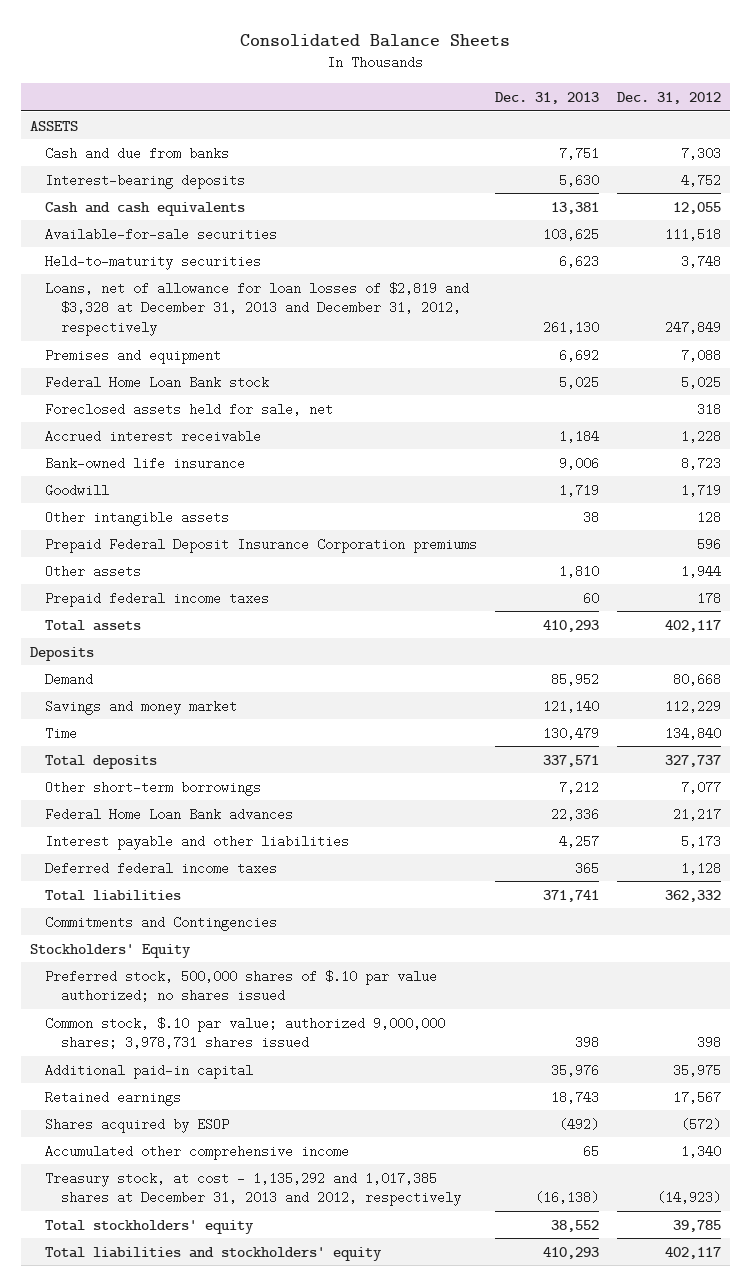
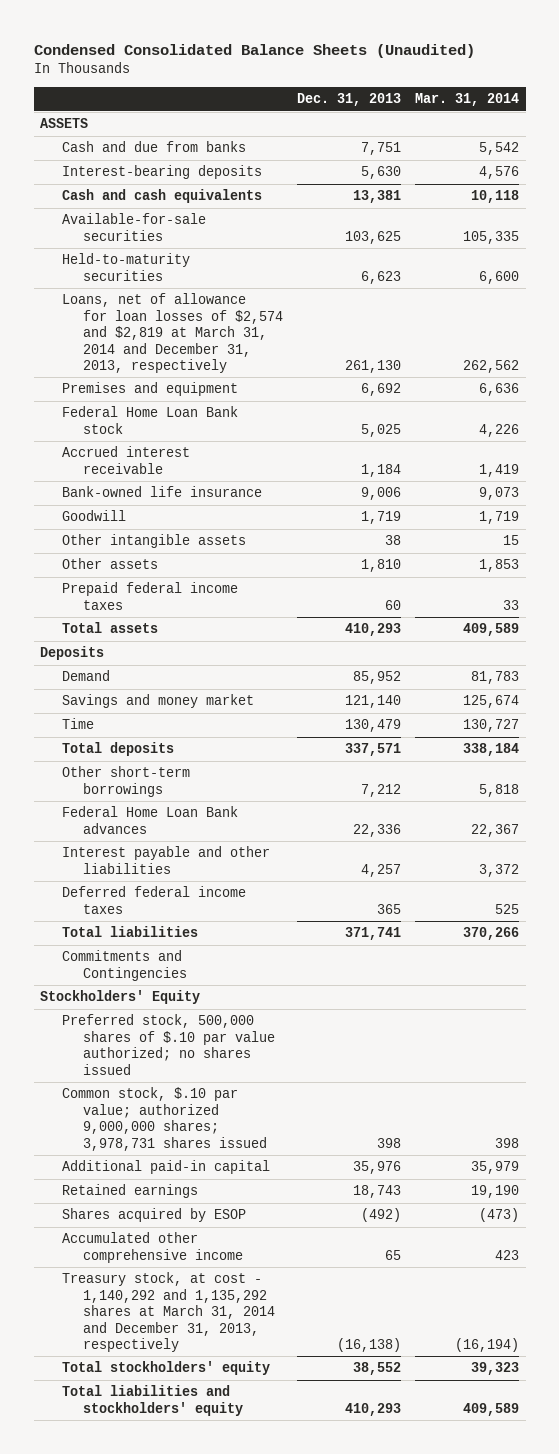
- Consolidated Balance Sheets
+ Condensed Consolidated Balance Sheets (Unaudited)
- | Dec. 31, 2013 | Dec. 31, 2012
+ | Dec. 31, 2013 | Mar. 31, 2014
- Loans, net of allowance for loan losses of $2,819 and $3,328 at December 31, 2013 and December 31, 2012, respectively | 261,130 | 247,849
+ Loans, net of allowance for loan losses of $2,574 and $2,819 at March 31, 2014 and December 31, 2013, respectively | 261,130 | 262,562
- Foreclosed assets held for sale, net | | 318
- Prepaid Federal Deposit Insurance Corporation premiums | | 596
- Treasury stock, at cost - 1,135,292 and 1,017,385 shares at December 31, 2013 and 2012, respectively | (16,138) | (14,923)
+ Treasury stock, at cost - 1,140,292 and 1,135,292 shares at March 31, 2014 and December 31, 2013, respectively | (16,138) | (16,194)

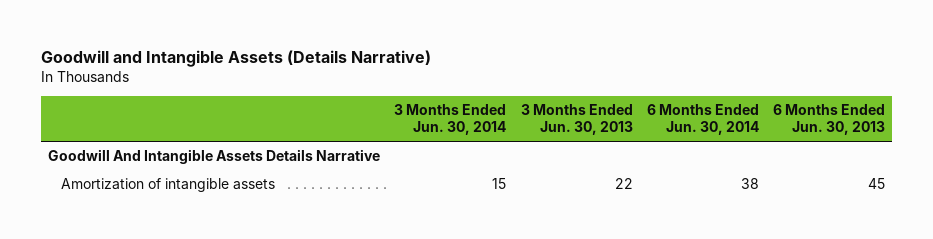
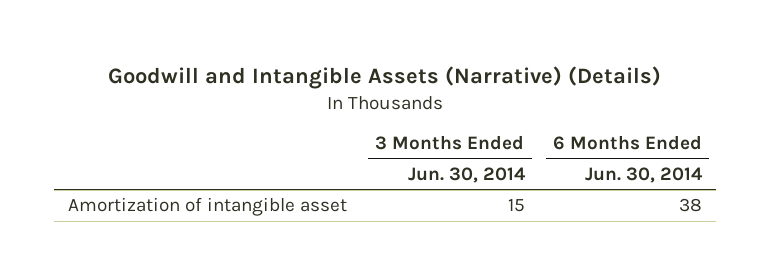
- Goodwill and Intangible Assets (Details Narrative)
+ Goodwill and Intangible Assets (Narrative) (Details)
- | 3 Months Ended Jun. 30, 2014 | 3 Months Ended Jun. 30, 2013 | 6 Months Ended Jun. 30, 2014 | 6 Months Ended Jun. 30, 2013
+ | 3 Months Ended Jun. 30, 2014 | 6 Months Ended Jun. 30, 2014
- Goodwill And Intangible Assets Details Narrative
- Amortization of intangible assets | 15 | 22 | 38 | 45
+ Amortization of intangible asset | 15 | 38

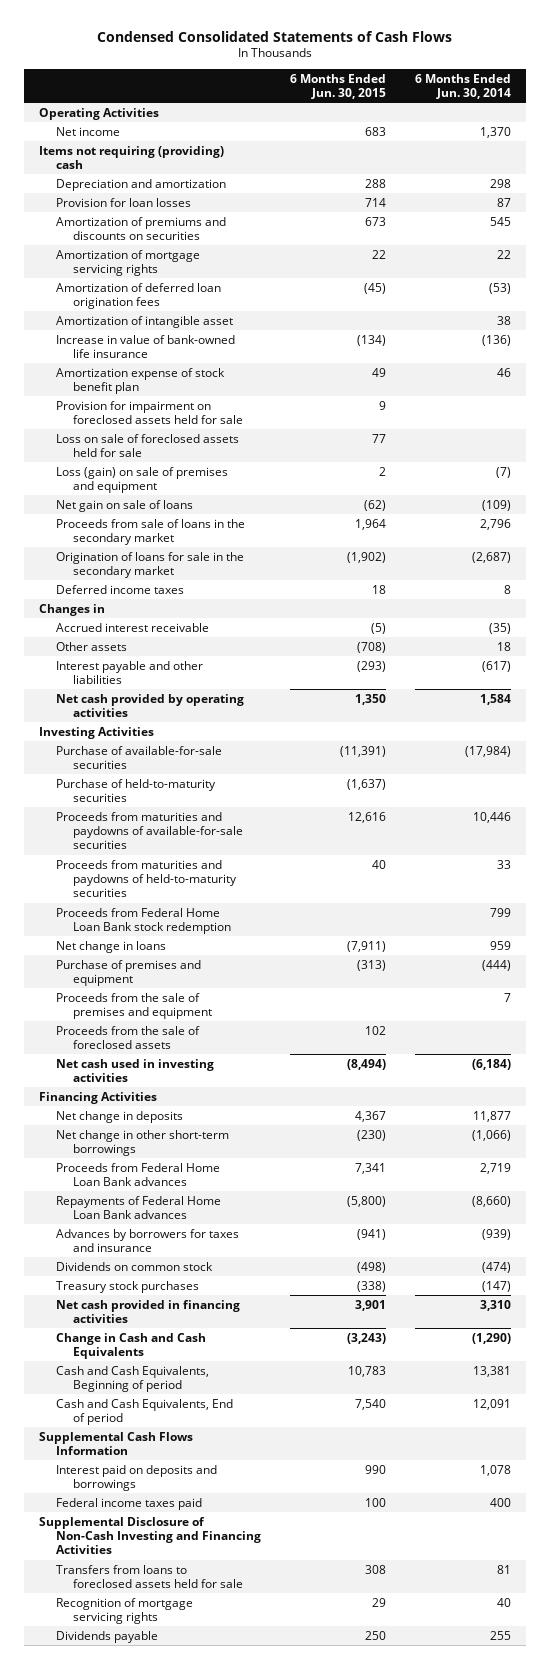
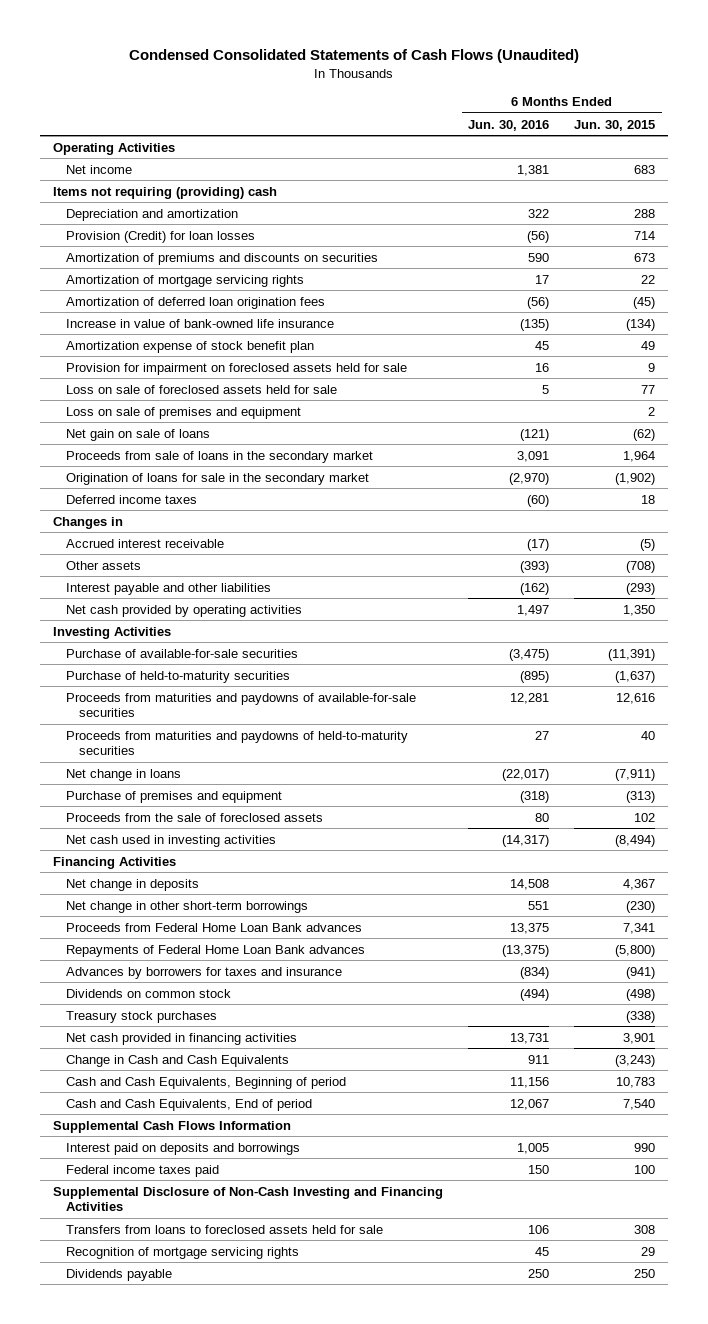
- Condensed Consolidated Statements of Cash Flows
+ Condensed Consolidated Statements of Cash Flows (Unaudited)
- | 6 Months Ended Jun. 30, 2015 | 6 Months Ended Jun. 30, 2014
+ | 6 Months Ended Jun. 30, 2016 | 6 Months Ended Jun. 30, 2015
- Provision for loan losses | 714 | 87
+ Provision (Credit) for loan losses | (56) | 714
- Amortization of intangible asset | | 38
- Loss (gain) on sale of premises and equipment | 2 | (7)
+ Loss on sale of premises and equipment | | 2
- Proceeds from Federal Home Loan Bank stock redemption | | 799
- Proceeds from the sale of premises and equipment | | 7

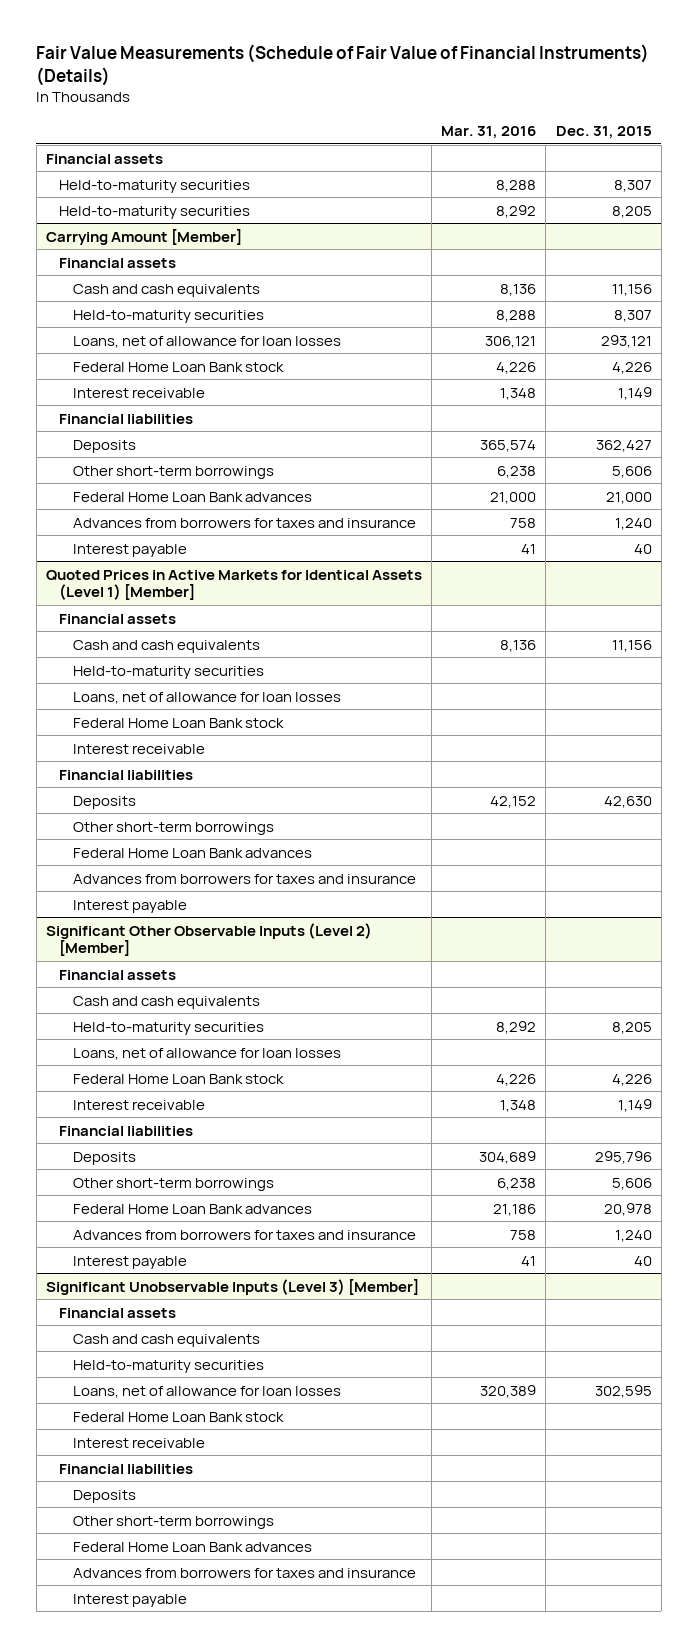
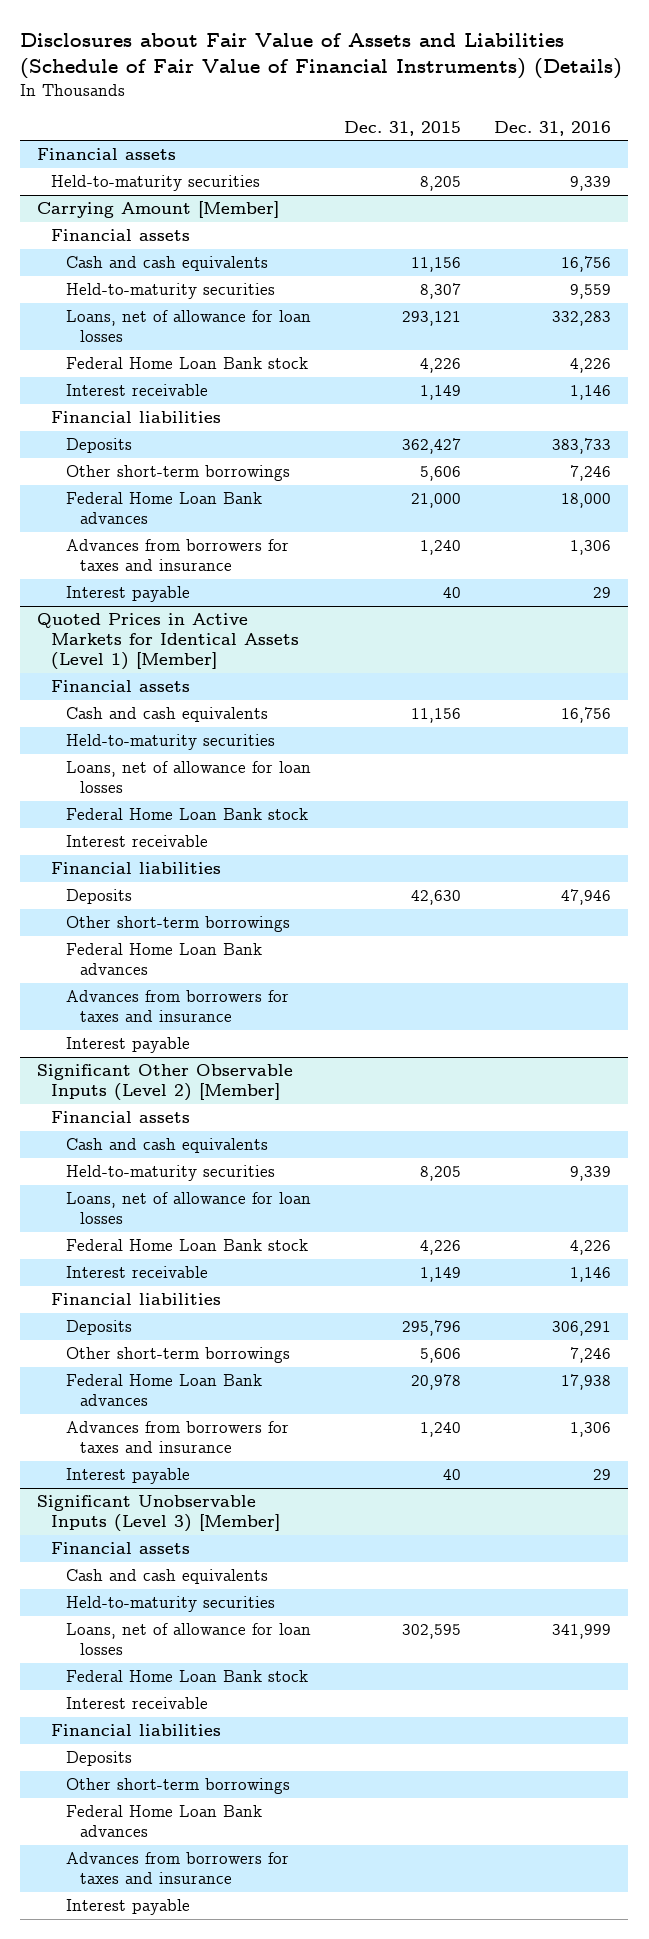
- Fair Value Measurements (Schedule of Fair Value of Financial Instruments) (Details)
+ Disclosures about Fair Value of Assets and Liabilities (Schedule of Fair Value of Financial Instruments) (Details)
- | Mar. 31, 2016 | Dec. 31, 2015
+ | Dec. 31, 2015 | Dec. 31, 2016
- Held-to-maturity securities | 8,288 | 8,307

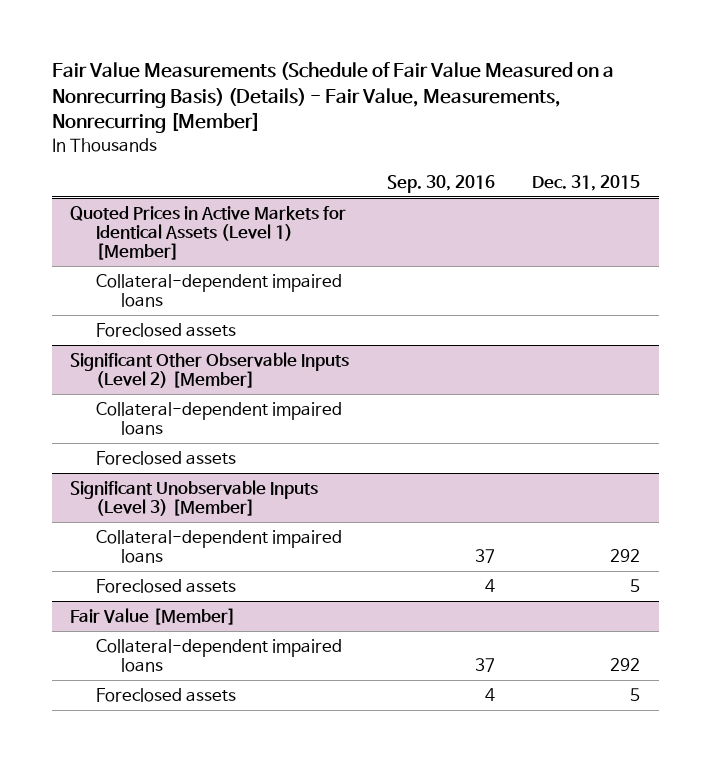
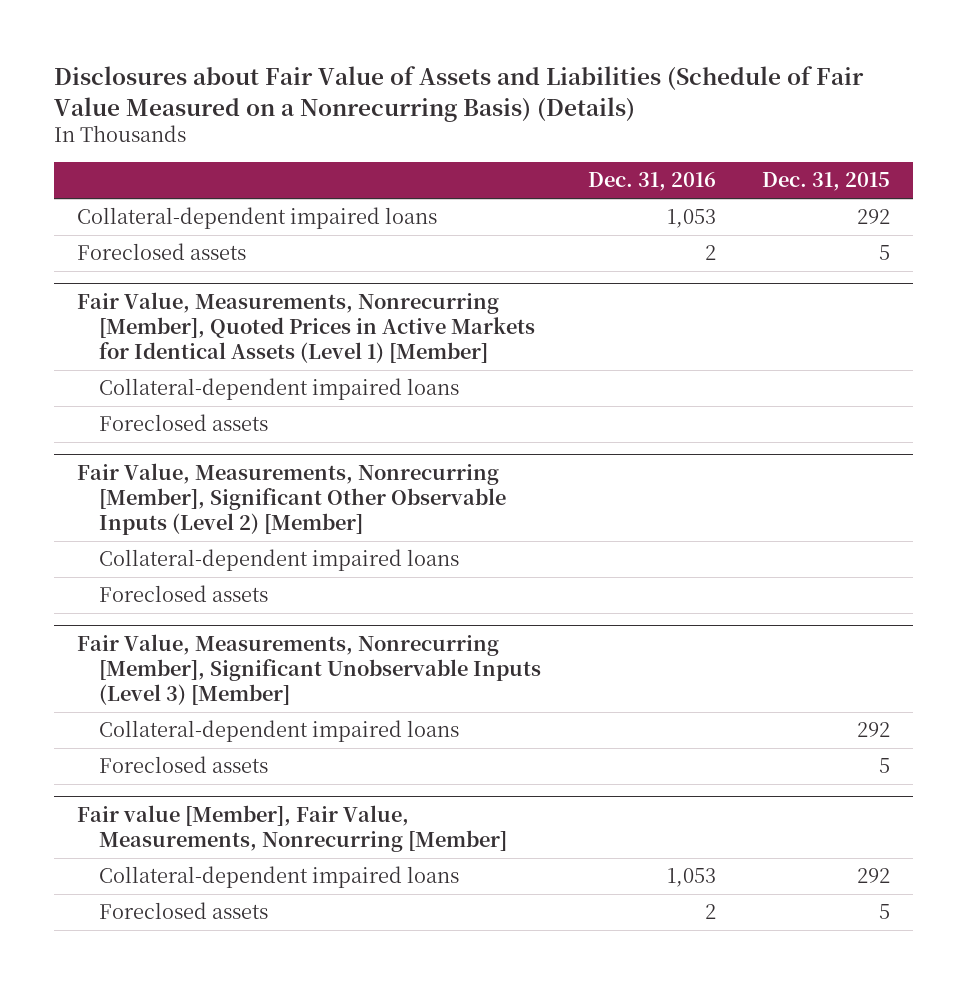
- Fair Value Measurements (Schedule of Fair Value Measured on a Nonrecurring Basis) (Details) - Fair Value, Measurements, Nonrecurring [Member]
+ Disclosures about Fair Value of Assets and Liabilities (Schedule of Fair Value Measured on a Nonrecurring Basis) (Details)
- | Sep. 30, 2016 | Dec. 31, 2015
+ | Dec. 31, 2016 | Dec. 31, 2015
- Quoted Prices in Active Markets for Identical Assets (Level 1) [Member]
+ Collateral-dependent impaired loans | 1,053 | 292
+ Foreclosed assets | 2 | 5
+ Fair Value, Measurements, Nonrecurring [Member], Quoted Prices in Active Markets for Identical Assets (Level 1) [Member]
- Significant Other Observable Inputs (Level 2) [Member]
+ Fair Value, Measurements, Nonrecurring [Member], Significant Other Observable Inputs (Level 2) [Member]
- Significant Unobservable Inputs (Level 3) [Member]
+ Fair Value, Measurements, Nonrecurring [Member], Significant Unobservable Inputs (Level 3) [Member]
- Fair Value [Member]
+ Fair value [Member], Fair Value, Measurements, Nonrecurring [Member]

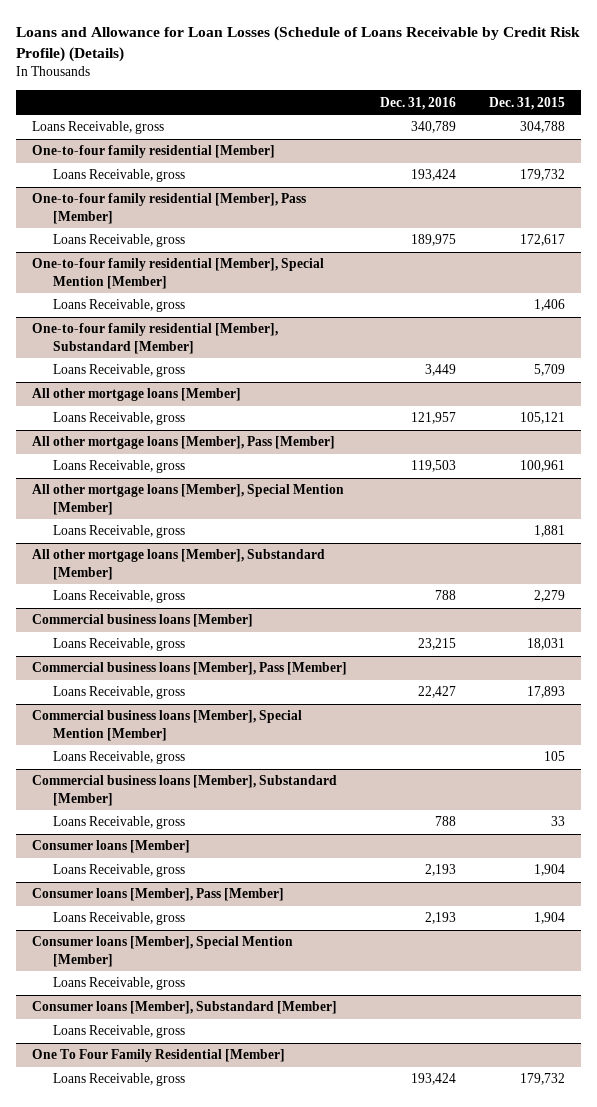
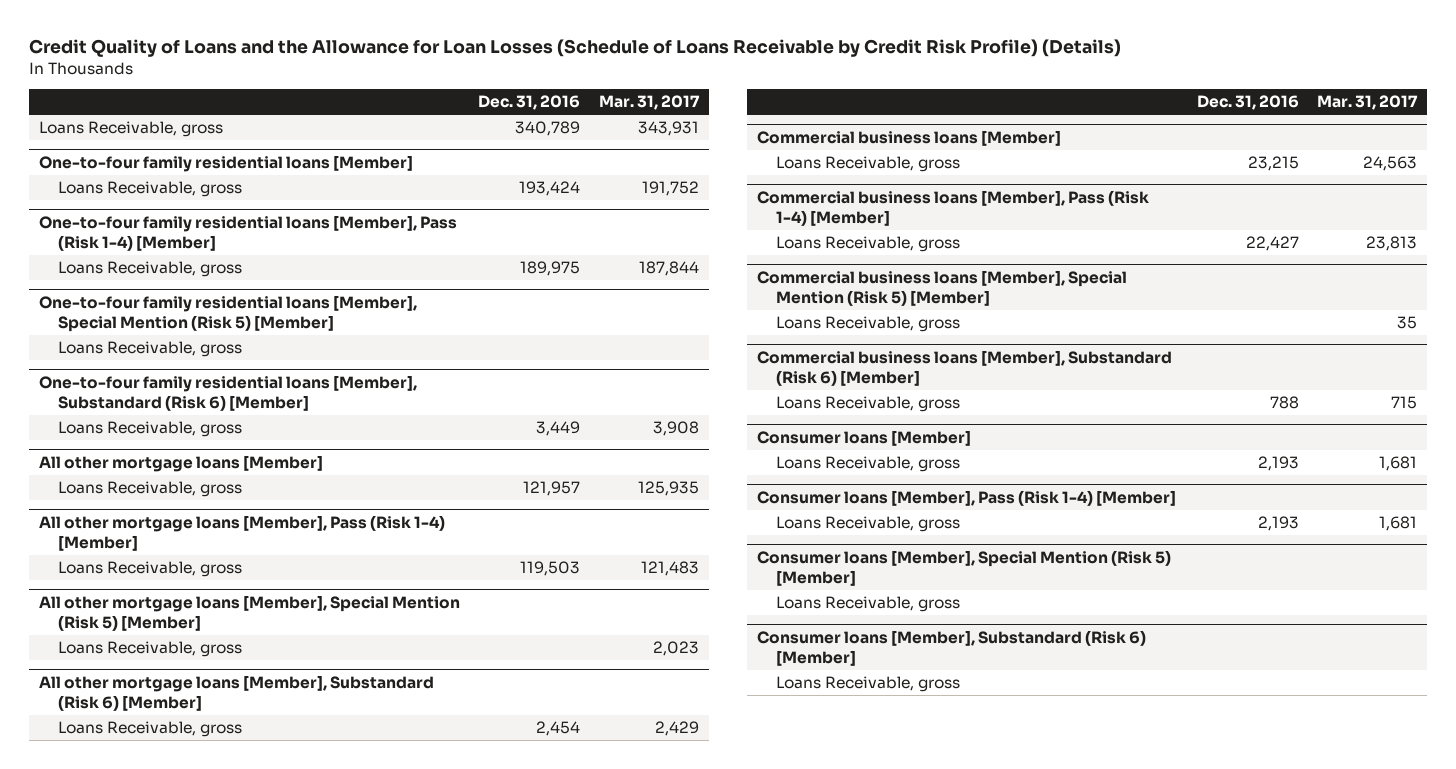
- Loans and Allowance for Loan Losses (Schedule of Loans Receivable by Credit Risk Profile) (Details)
+ Credit Quality of Loans and the Allowance for Loan Losses (Schedule of Loans Receivable by Credit Risk Profile) (Details)
- | Dec. 31, 2016 | Dec. 31, 2015
+ | Dec. 31, 2016 | Mar. 31, 2017
- One-to-four family residential [Member]
+ One-to-four family residential loans [Member]
- One-to-four family residential [Member], Pass [Member]
+ One-to-four family residential loans [Member], Pass (Risk 1-4) [Member]
- One-to-four family residential [Member], Special Mention [Member]
+ One-to-four family residential loans [Member], Special Mention (Risk 5) [Member]
- One-to-four family residential [Member], Substandard [Member]
+ One-to-four family residential loans [Member], Substandard (Risk 6) [Member]
- All other mortgage loans [Member], Pass [Member]
+ All other mortgage loans [Member], Pass (Risk 1-4) [Member]
- All other mortgage loans [Member], Special Mention [Member]
+ All other mortgage loans [Member], Special Mention (Risk 5) [Member]
- All other mortgage loans [Member], Substandard [Member]
- Loans Receivable, gross | 788 | 2,279
+ All other mortgage loans [Member], Substandard (Risk 6) [Member]
+ Loans Receivable, gross | 2,454 | 2,429
- Commercial business loans [Member], Pass [Member]
+ Commercial business loans [Member], Pass (Risk 1-4) [Member]
- Commercial business loans [Member], Special Mention [Member]
+ Commercial business loans [Member], Special Mention (Risk 5) [Member]
- Commercial business loans [Member], Substandard [Member]
+ Commercial business loans [Member], Substandard (Risk 6) [Member]
- Consumer loans [Member], Pass [Member]
+ Consumer loans [Member], Pass (Risk 1-4) [Member]
- Consumer loans [Member], Special Mention [Member]
+ Consumer loans [Member], Special Mention (Risk 5) [Member]
- Consumer loans [Member], Substandard [Member]
+ Consumer loans [Member], Substandard (Risk 6) [Member]
- One To Four Family Residential [Member]
- Loans Receivable, gross | 193,424 | 179,732

